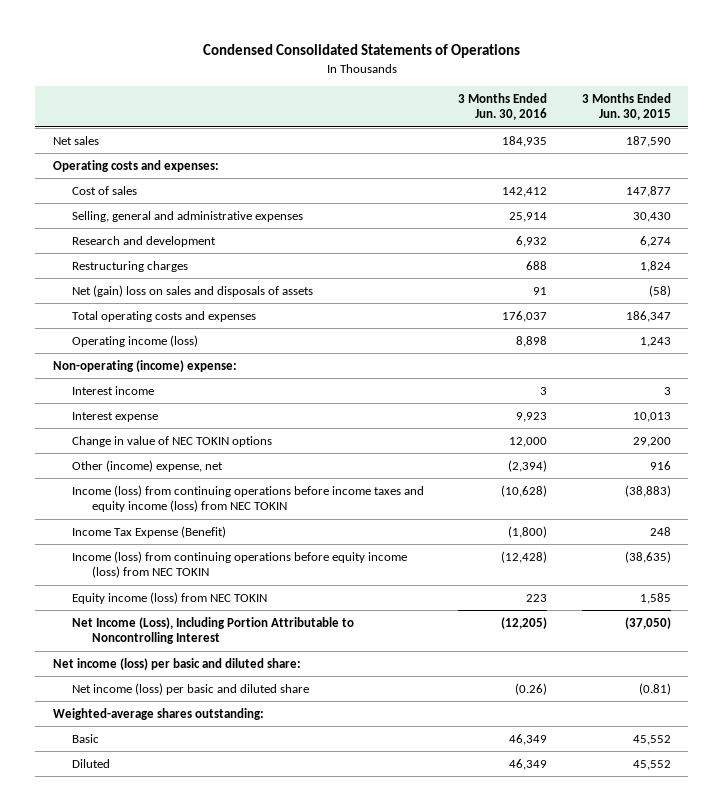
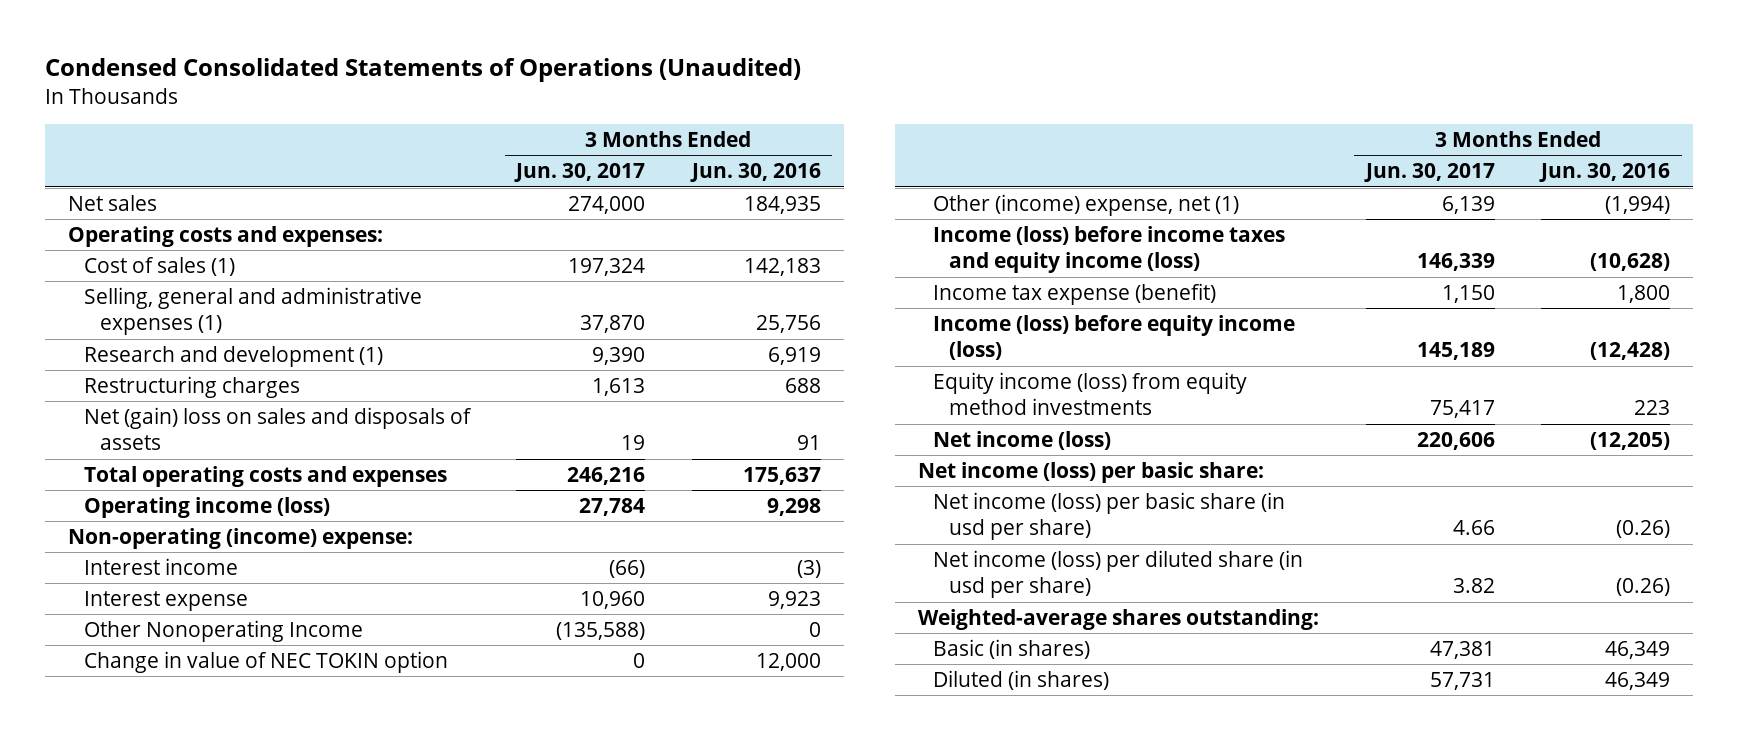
- Condensed Consolidated Statements of Operations
+ Condensed Consolidated Statements of Operations (Unaudited)
- | 3 Months Ended Jun. 30, 2016 | 3 Months Ended Jun. 30, 2015
+ | 3 Months Ended Jun. 30, 2017 | 3 Months Ended Jun. 30, 2016
- Cost of sales | 142,412 | 147,877
- Selling, general and administrative expenses | 25,914 | 30,430
- Research and development | 6,932 | 6,274
+ Cost of sales (1) | 197,324 | 142,183
+ Selling, general and administrative expenses (1) | 37,870 | 25,756
+ Research and development (1) | 9,390 | 6,919
- Total operating costs and expenses | 176,037 | 186,347
- Operating income (loss) | 8,898 | 1,243
+ Total operating costs and expenses | 246,216 | 175,637
+ Operating income (loss) | 27,784 | 9,298
- Interest income | 3 | 3
+ Interest income | (66) | (3)
- Change in value of NEC TOKIN options | 12,000 | 29,200
- Other (income) expense, net | (2,394) | 916
- Income (loss) from continuing operations before income taxes and equity income (loss) from NEC TOKIN | (10,628) | (38,883)
- Income Tax Expense (Benefit) | (1,800) | 248
- Income (loss) from continuing operations before equity income (loss) from NEC TOKIN | (12,428) | (38,635)
- Equity income (loss) from NEC TOKIN | 223 | 1,585
- Net Income (Loss), Including Portion Attributable to Noncontrolling Interest | (12,205) | (37,050)
- Net income (loss) per basic and diluted share:
- Net income (loss) per basic and diluted share | (0.26) | (0.81)
+ Other Nonoperating Income | (135,588) | 0
+ Change in value of NEC TOKIN option | 0 | 12,000
+ Other (income) expense, net (1) | 6,139 | (1,994)
+ Income (loss) before income taxes and equity income (loss) | 146,339 | (10,628)
+ Income tax expense (benefit) | 1,150 | 1,800
+ Income (loss) before equity income (loss) | 145,189 | (12,428)
+ Equity income (loss) from equity method investments | 75,417 | 223
+ Net income (loss) | 220,606 | (12,205)
+ Net income (loss) per basic share:
+ Net income (loss) per basic share (in usd per share) | 4.66 | (0.26)
+ Net income (loss) per diluted share (in usd per share) | 3.82 | (0.26)
- Basic | 46,349 | 45,552
- Diluted | 46,349 | 45,552
+ Basic (in shares) | 47,381 | 46,349
+ Diluted (in shares) | 57,731 | 46,349

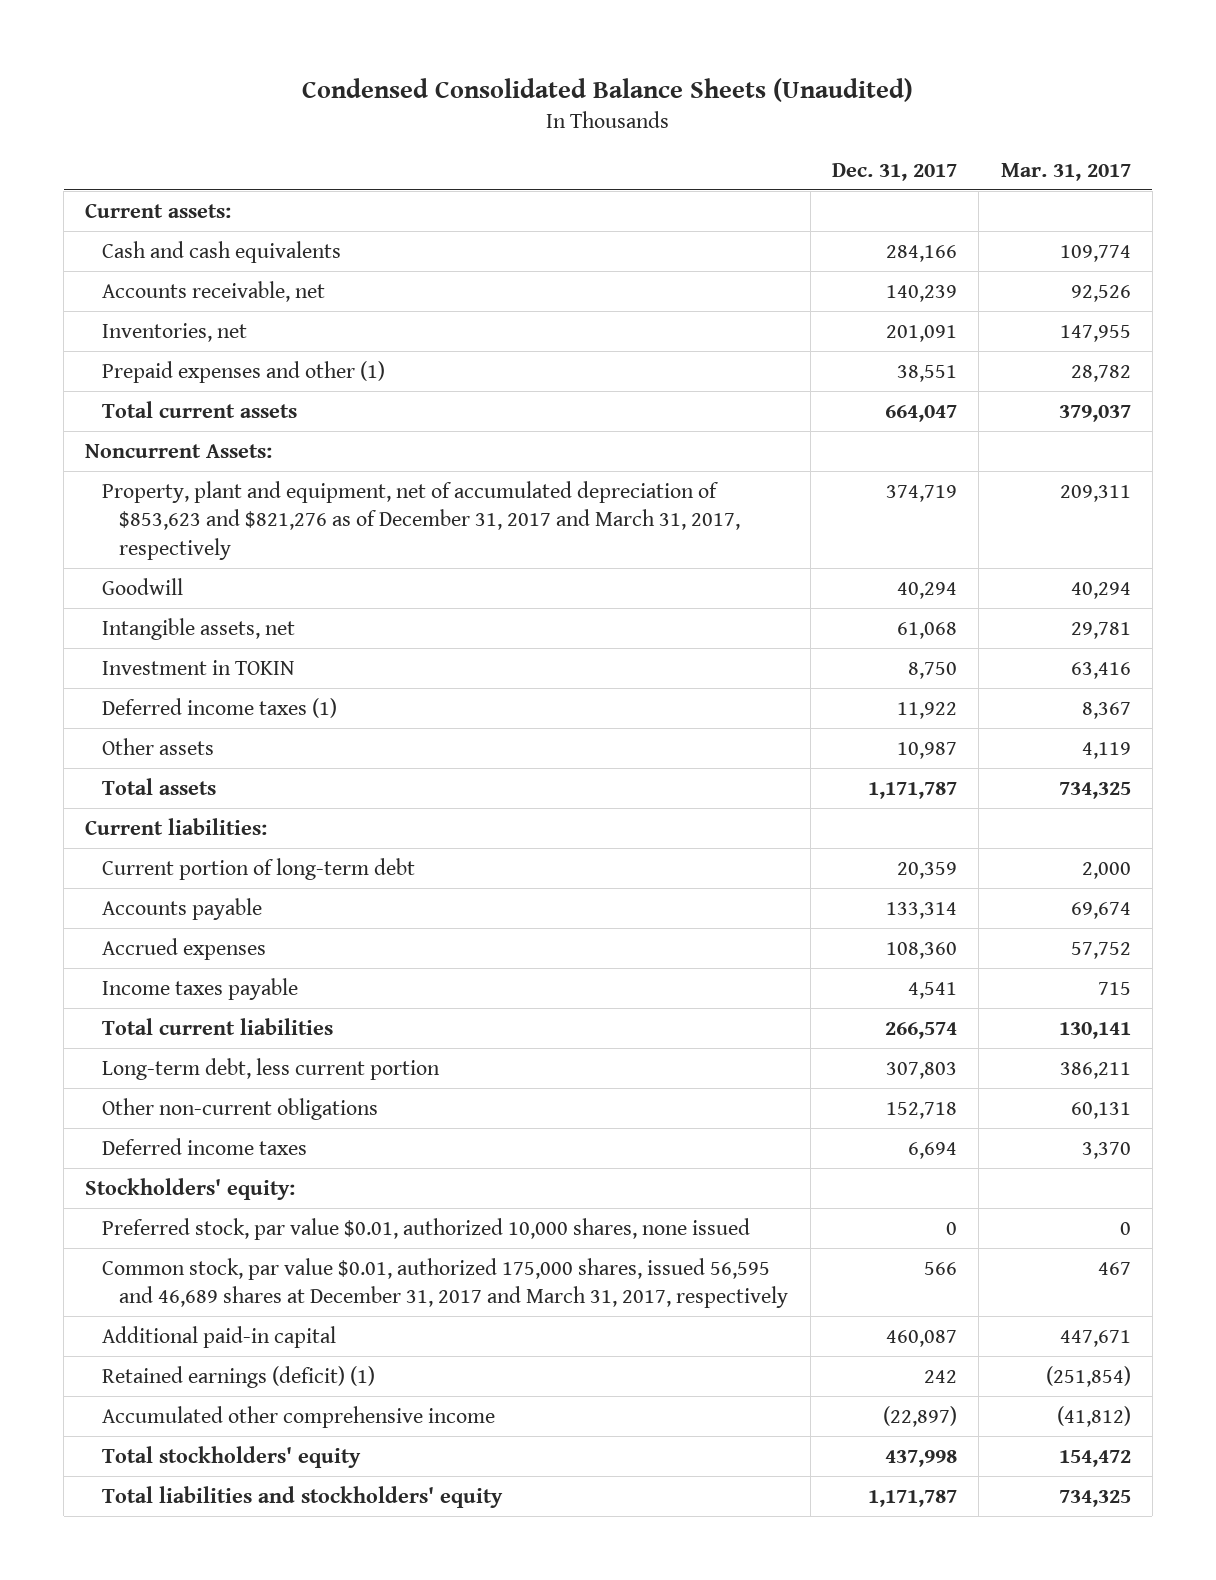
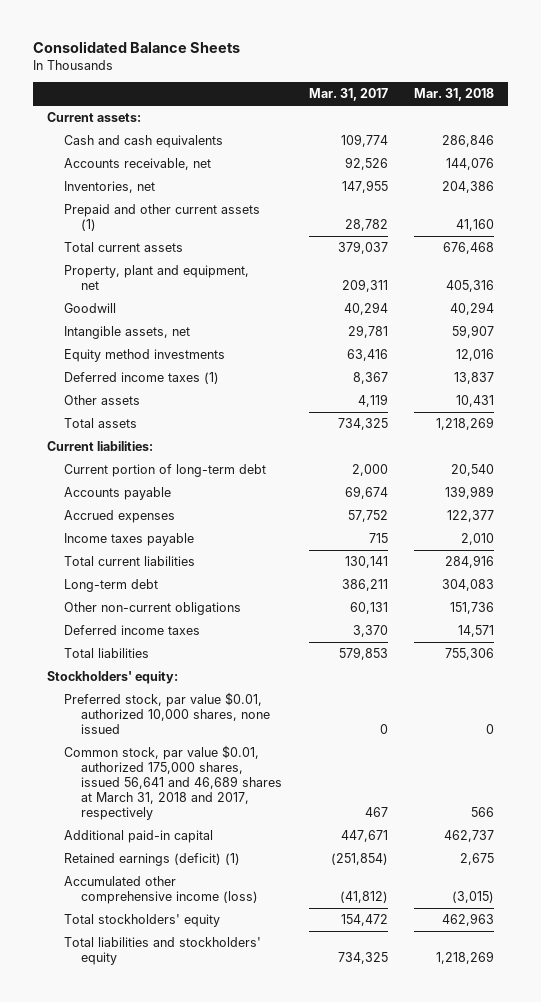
- Condensed Consolidated Balance Sheets (Unaudited)
+ Consolidated Balance Sheets
- | Dec. 31, 2017 | Mar. 31, 2017
+ | Mar. 31, 2017 | Mar. 31, 2018
- Prepaid expenses and other (1) | 38,551 | 28,782
+ Prepaid and other current assets (1) | 28,782 | 41,160
- Noncurrent Assets:
- Property, plant and equipment, net of accumulated depreciation of $853,623 and $821,276 as of December 31, 2017 and March 31, 2017, respectively | 374,719 | 209,311
+ Property, plant and equipment, net | 209,311 | 405,316
- Investment in TOKIN | 8,750 | 63,416
+ Equity method investments | 63,416 | 12,016
- Long-term debt, less current portion | 307,803 | 386,211
+ Long-term debt | 386,211 | 304,083
+ Total liabilities | 579,853 | 755,306
- Common stock, par value $0.01, authorized 175,000 shares, issued 56,595 and 46,689 shares at December 31, 2017 and March 31, 2017, respectively | 566 | 467
+ Common stock, par value $0.01, authorized 175,000 shares, issued 56,641 and 46,689 shares at March 31, 2018 and 2017, respectively | 467 | 566
- Accumulated other comprehensive income | (22,897) | (41,812)
+ Accumulated other comprehensive income (loss) | (41,812) | (3,015)

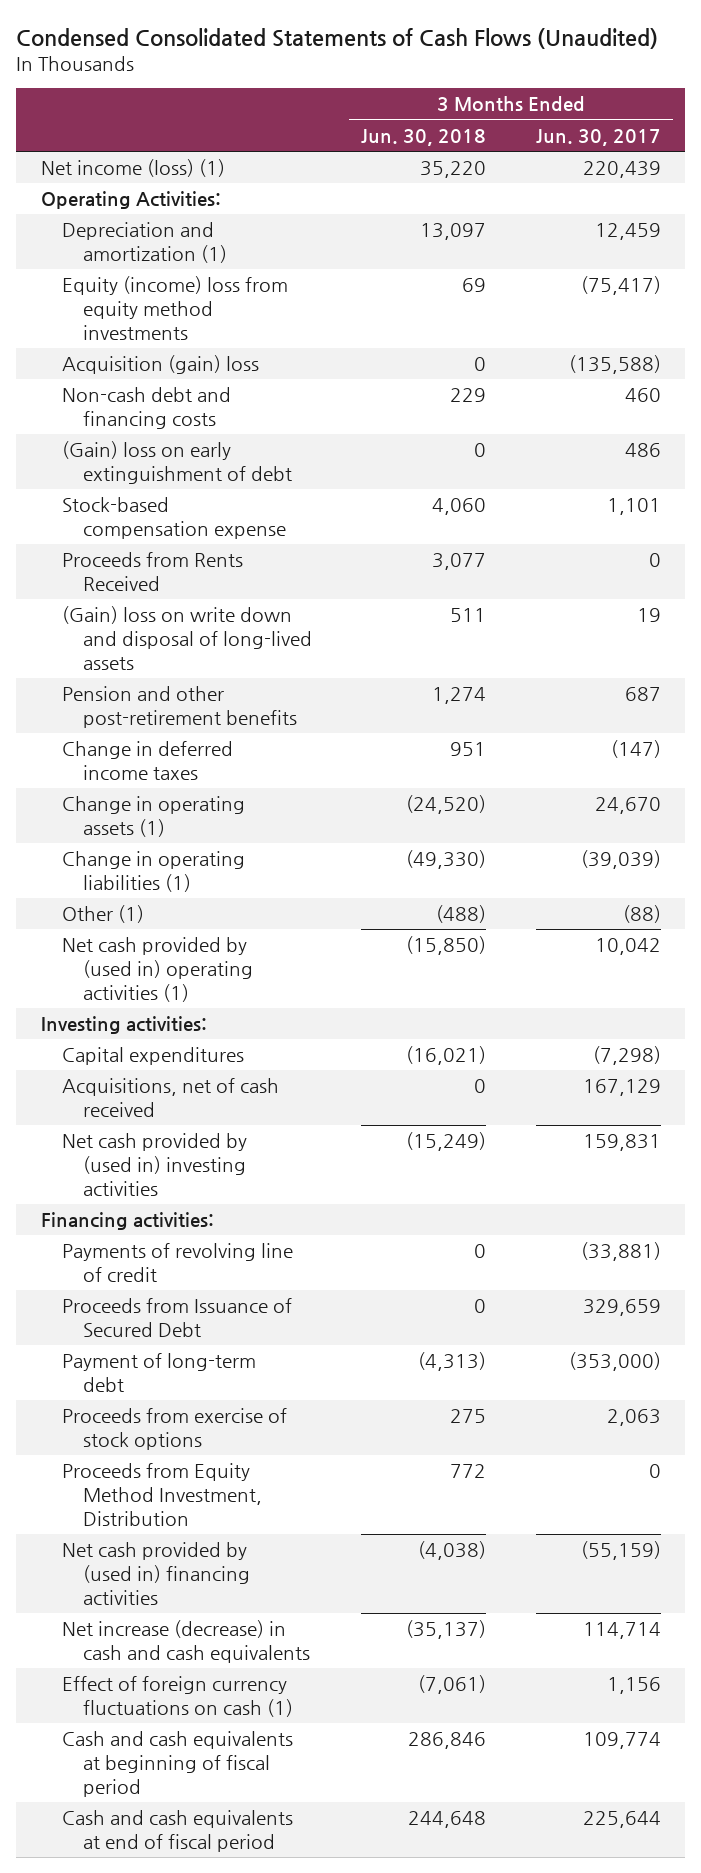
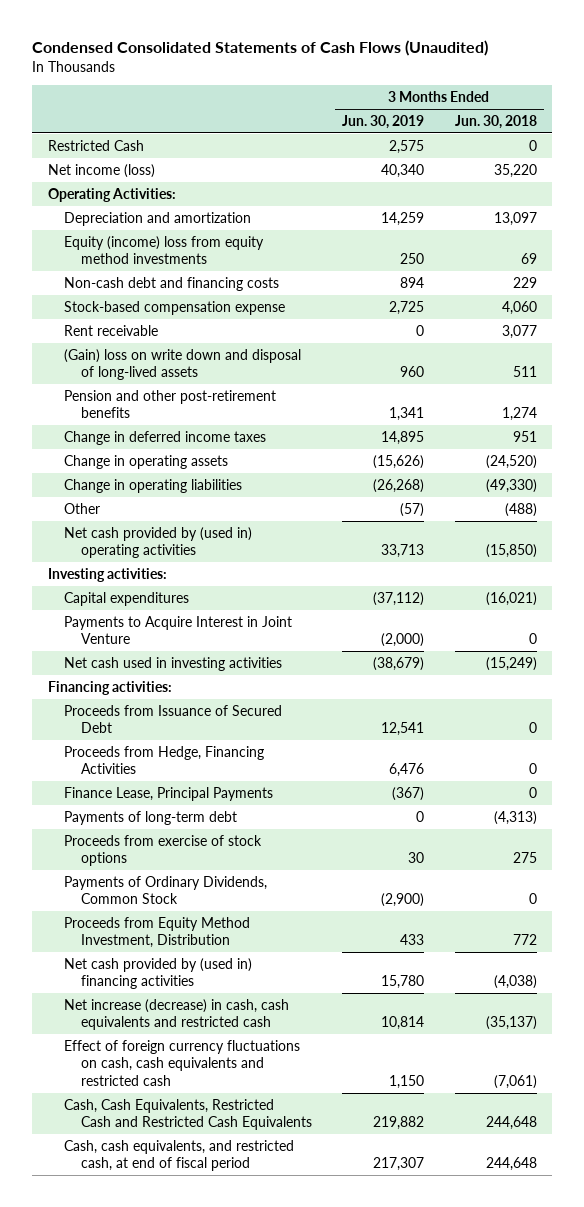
- | 3 Months Ended Jun. 30, 2018 | 3 Months Ended Jun. 30, 2017
+ | 3 Months Ended Jun. 30, 2019 | 3 Months Ended Jun. 30, 2018
- Net income (loss) (1) | 35,220 | 220,439
+ Restricted Cash | 2,575 | 0
+ Net income (loss) | 40,340 | 35,220
- Depreciation and amortization (1) | 13,097 | 12,459
+ Depreciation and amortization | 14,259 | 13,097
- Acquisition (gain) loss | 0 | (135,588)
- (Gain) loss on early extinguishment of debt | 0 | 486
- Proceeds from Rents Received | 3,077 | 0
+ Rent receivable | 0 | 3,077
- Change in operating assets (1) | (24,520) | 24,670
- Change in operating liabilities (1) | (49,330) | (39,039)
- Other (1) | (488) | (88)
- Net cash provided by (used in) operating activities (1) | (15,850) | 10,042
+ Change in operating assets | (15,626) | (24,520)
+ Change in operating liabilities | (26,268) | (49,330)
+ Other | (57) | (488)
+ Net cash provided by (used in) operating activities | 33,713 | (15,850)
- Acquisitions, net of cash received | 0 | 167,129
- Net cash provided by (used in) investing activities | (15,249) | 159,831
+ Payments to Acquire Interest in Joint Venture | (2,000) | 0
+ Net cash used in investing activities | (38,679) | (15,249)
- Payments of revolving line of credit | 0 | (33,881)
- Payment of long-term debt | (4,313) | (353,000)
+ Proceeds from Hedge, Financing Activities | 6,476 | 0
+ Finance Lease, Principal Payments | (367) | 0
+ Payments of long-term debt | 0 | (4,313)
+ Payments of Ordinary Dividends, Common Stock | (2,900) | 0
- Net increase (decrease) in cash and cash equivalents | (35,137) | 114,714
- Effect of foreign currency fluctuations on cash (1) | (7,061) | 1,156
- Cash and cash equivalents at beginning of fiscal period | 286,846 | 109,774
- Cash and cash equivalents at end of fiscal period | 244,648 | 225,644
+ Net increase (decrease) in cash, cash equivalents and restricted cash | 10,814 | (35,137)
+ Effect of foreign currency fluctuations on cash, cash equivalents and restricted cash | 1,150 | (7,061)
+ Cash, Cash Equivalents, Restricted Cash and Restricted Cash Equivalents | 219,882 | 244,648
+ Cash, cash equivalents, and restricted cash, at end of fiscal period | 217,307 | 244,648

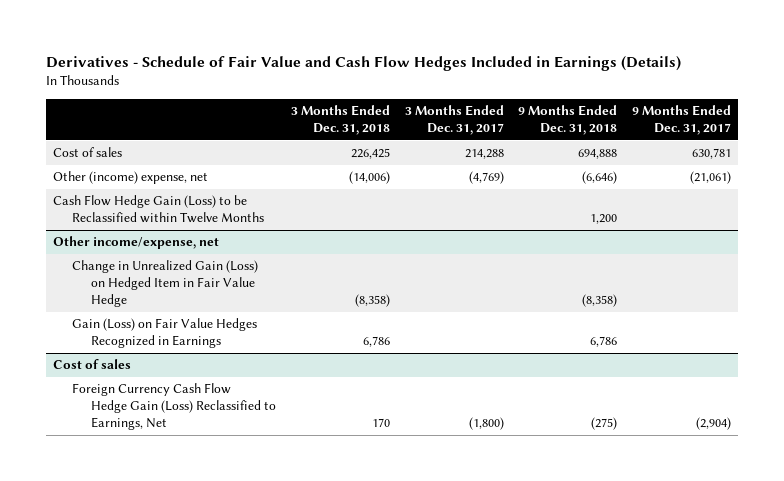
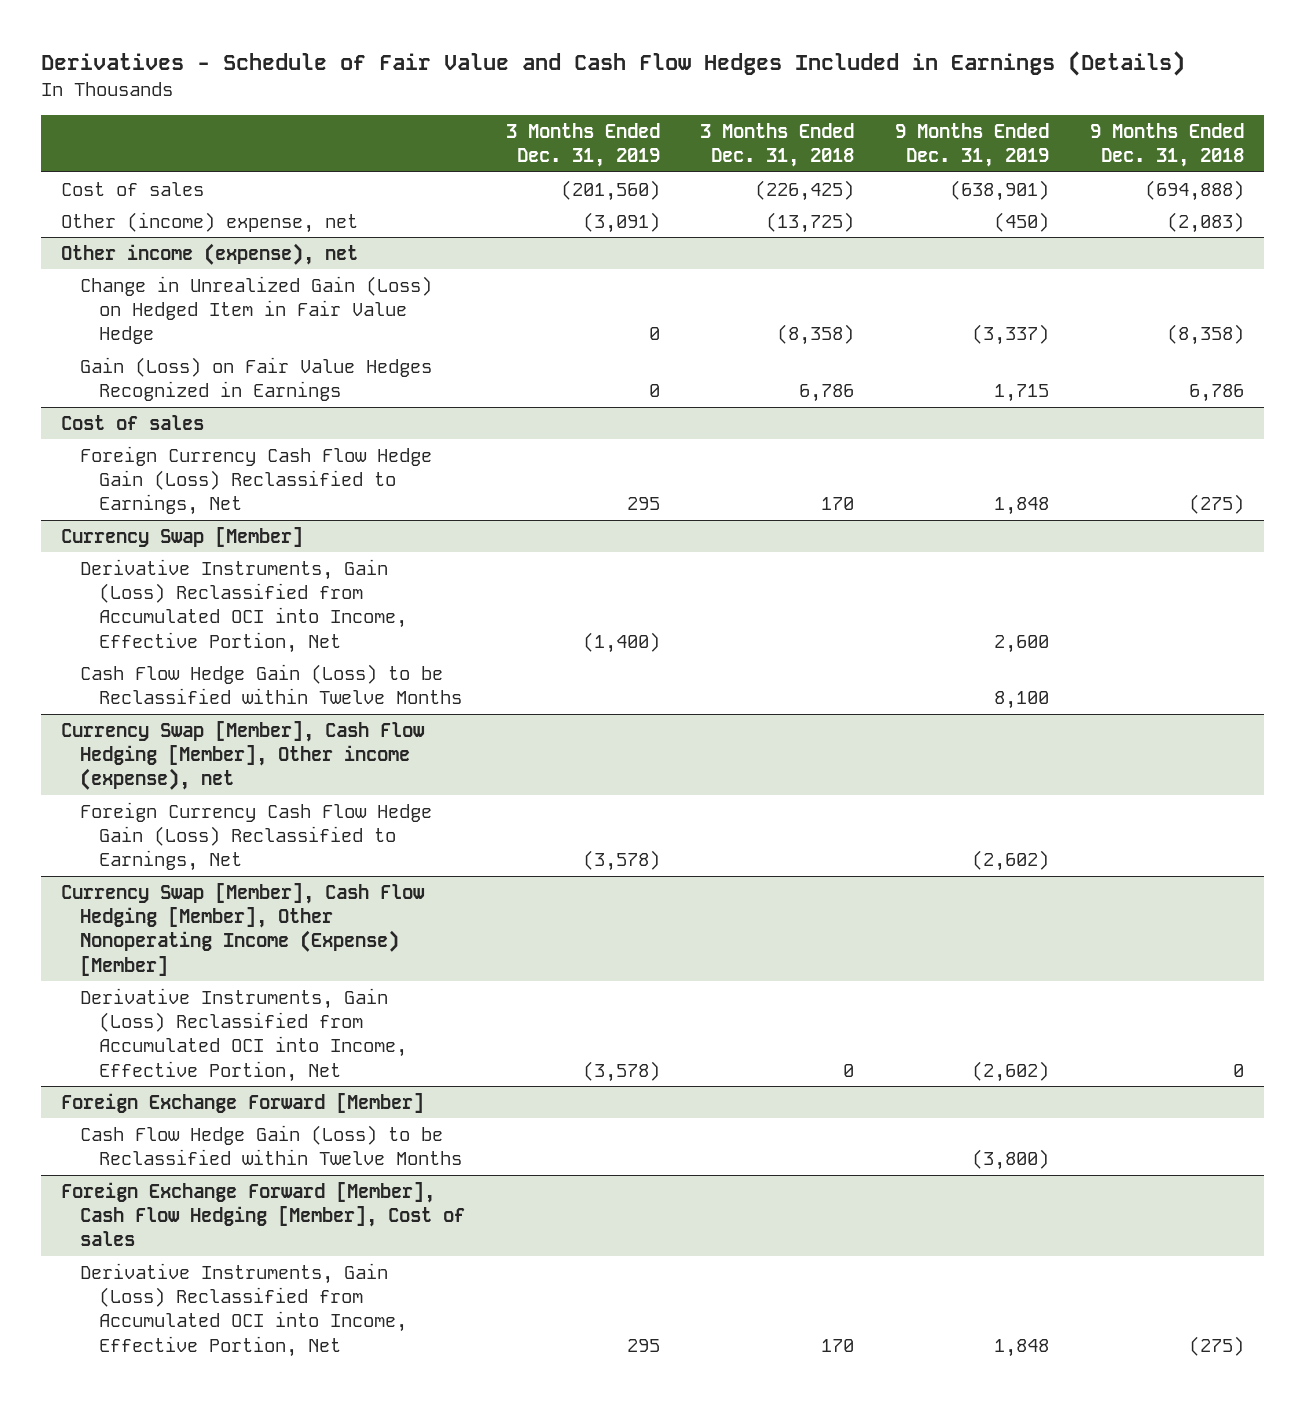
- | 3 Months Ended Dec. 31, 2018 | 3 Months Ended Dec. 31, 2017 | 9 Months Ended Dec. 31, 2018 | 9 Months Ended Dec. 31, 2017
+ | 3 Months Ended Dec. 31, 2019 | 3 Months Ended Dec. 31, 2018 | 9 Months Ended Dec. 31, 2019 | 9 Months Ended Dec. 31, 2018
- Cost of sales | 226,425 | 214,288 | 694,888 | 630,781
- Other (income) expense, net | (14,006) | (4,769) | (6,646) | (21,061)
- Cash Flow Hedge Gain (Loss) to be Reclassified within Twelve Months | | | 1,200 |
- Other income/expense, net
+ Cost of sales | (201,560) | (226,425) | (638,901) | (694,888)
+ Other (income) expense, net | (3,091) | (13,725) | (450) | (2,083)
+ Other income (expense), net
+ Currency Swap [Member]
+ Derivative Instruments, Gain (Loss) Reclassified from Accumulated OCI into Income, Effective Portion, Net | (1,400) | | 2,600 |
+ Cash Flow Hedge Gain (Loss) to be Reclassified within Twelve Months | | | 8,100 |
+ Currency Swap [Member], Cash Flow Hedging [Member], Other income (expense), net
+ Foreign Currency Cash Flow Hedge Gain (Loss) Reclassified to Earnings, Net | (3,578) | | (2,602) |
+ Currency Swap [Member], Cash Flow Hedging [Member], Other Nonoperating Income (Expense) [Member]
+ Derivative Instruments, Gain (Loss) Reclassified from Accumulated OCI into Income, Effective Portion, Net | (3,578) | 0 | (2,602) | 0
+ Foreign Exchange Forward [Member]
+ Cash Flow Hedge Gain (Loss) to be Reclassified within Twelve Months | | | (3,800) |
+ Foreign Exchange Forward [Member], Cash Flow Hedging [Member], Cost of sales
+ Derivative Instruments, Gain (Loss) Reclassified from Accumulated OCI into Income, Effective Portion, Net | 295 | 170 | 1,848 | (275)

